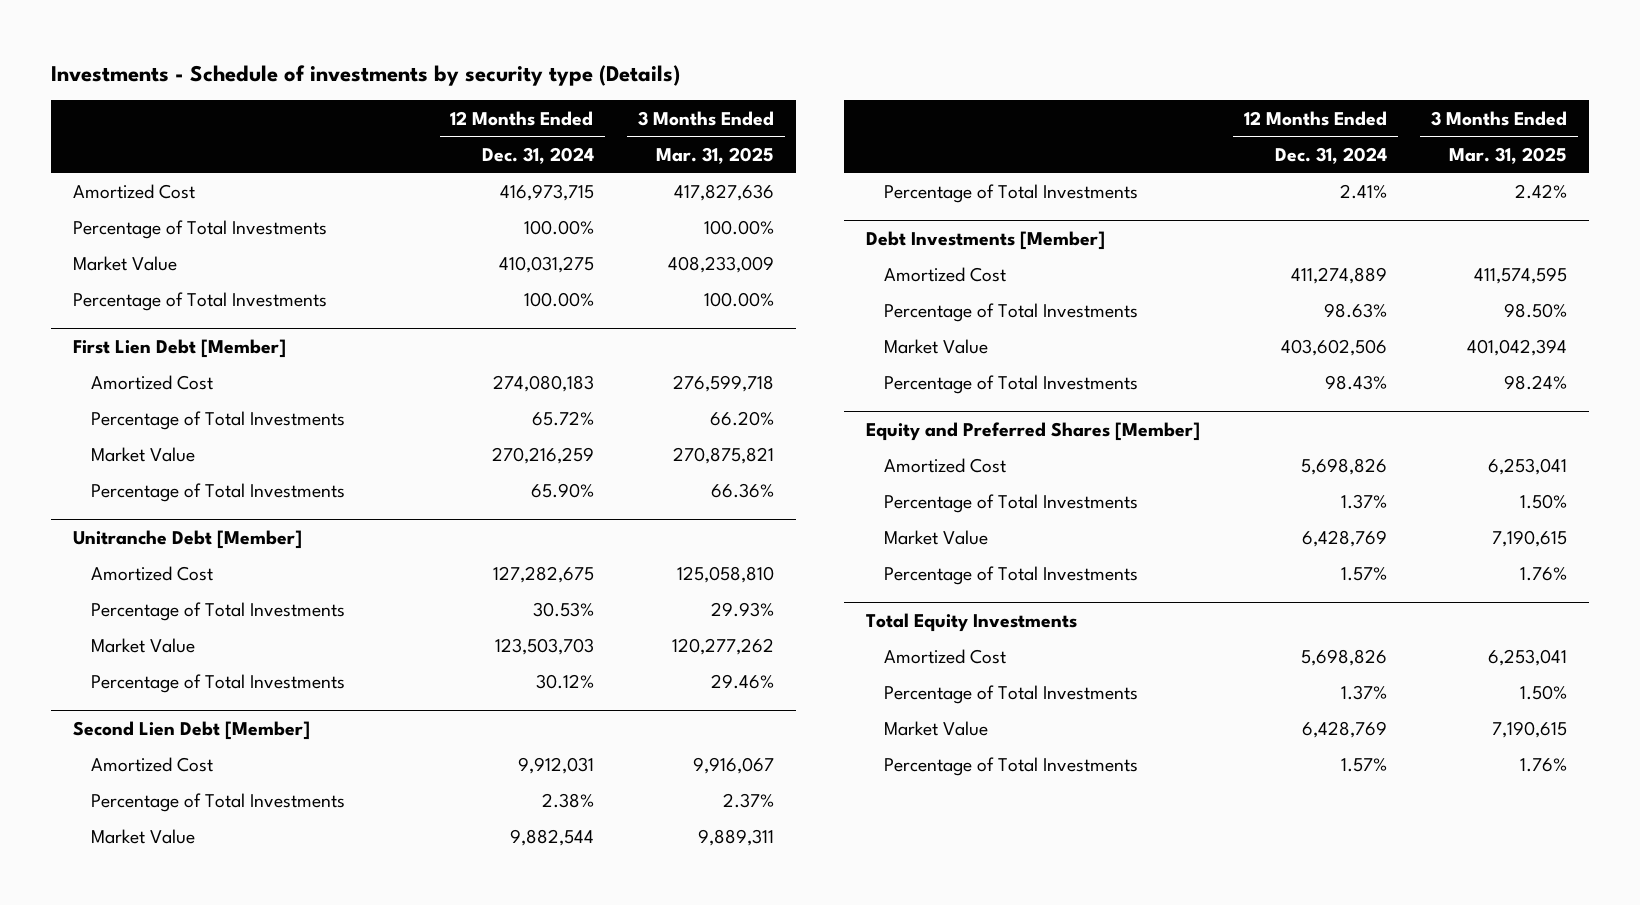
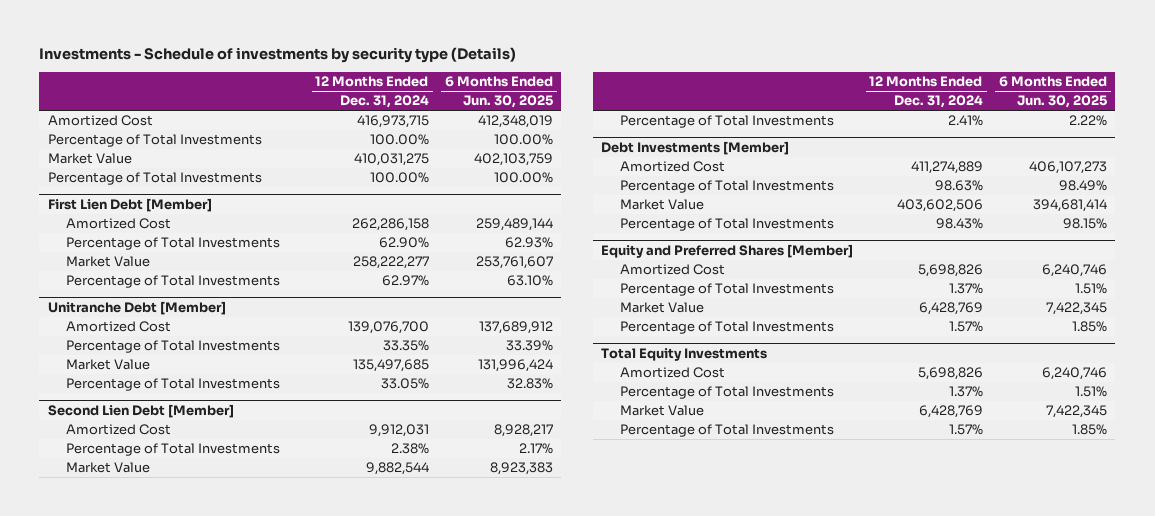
- | 12 Months Ended Dec. 31, 2024 | 3 Months Ended Mar. 31, 2025
+ | 12 Months Ended Dec. 31, 2024 | 6 Months Ended Jun. 30, 2025
@ First Lien Debt [Member]
- Amortized Cost | 274,080,183 | 276,599,718
- Percentage of Total Investments | 65.72% | 66.20%
- Market Value | 270,216,259 | 270,875,821
- Percentage of Total Investments | 65.90% | 66.36%
+ Amortized Cost | 262,286,158 | 259,489,144
+ Percentage of Total Investments | 62.90% | 62.93%
+ Market Value | 258,222,277 | 253,761,607
+ Percentage of Total Investments | 62.97% | 63.10%
@ Unitranche Debt [Member]
- Amortized Cost | 127,282,675 | 125,058,810
- Percentage of Total Investments | 30.53% | 29.93%
- Market Value | 123,503,703 | 120,277,262
- Percentage of Total Investments | 30.12% | 29.46%
+ Amortized Cost | 139,076,700 | 137,689,912
+ Percentage of Total Investments | 33.35% | 33.39%
+ Market Value | 135,497,685 | 131,996,424
+ Percentage of Total Investments | 33.05% | 32.83%

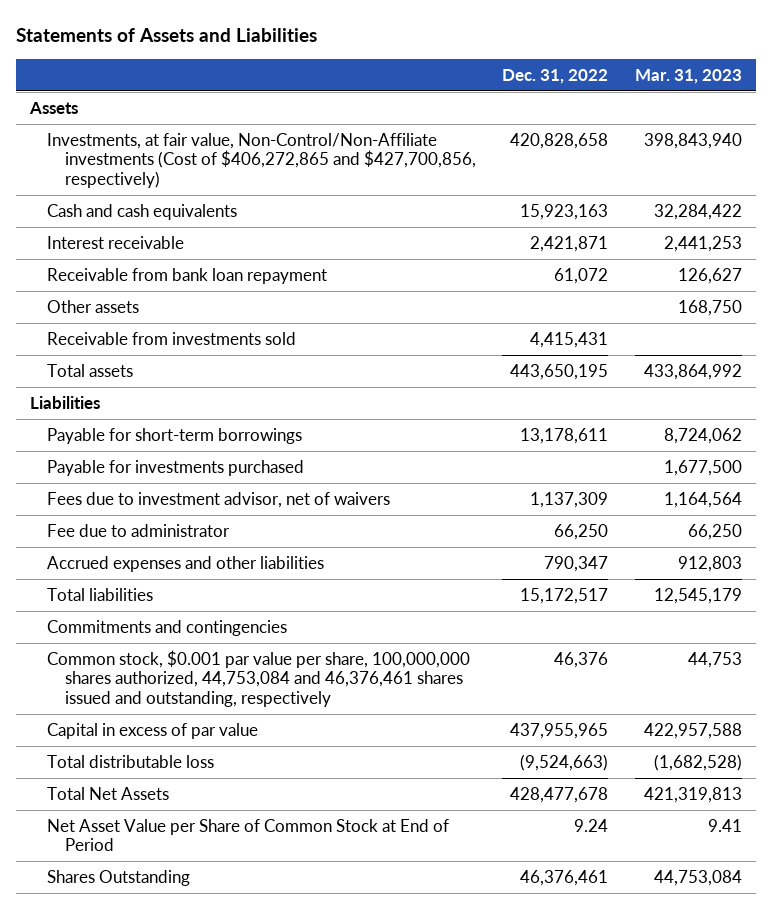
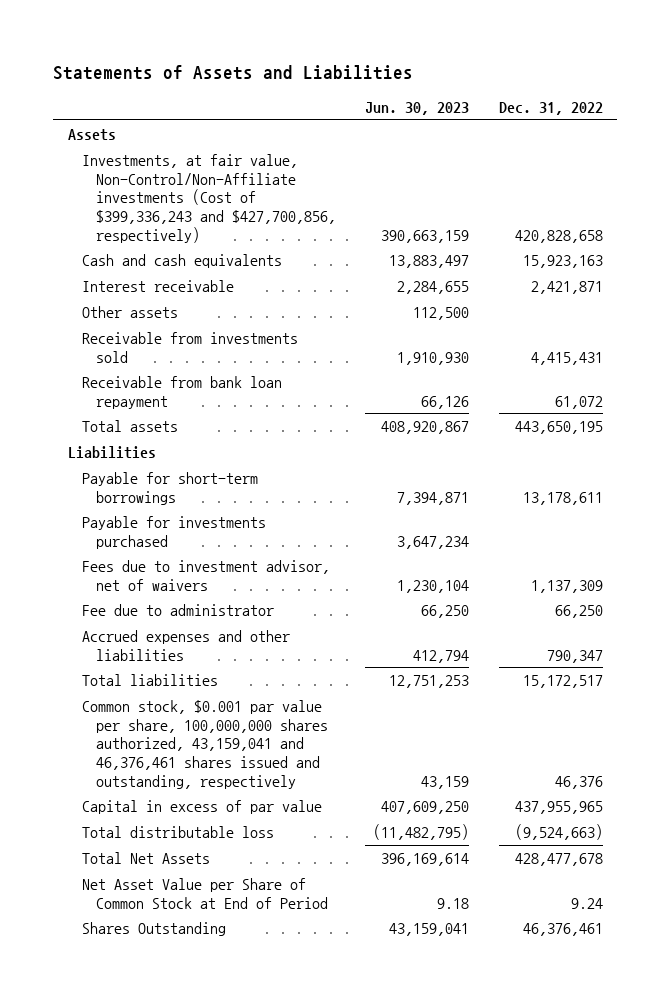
- | Dec. 31, 2022 | Mar. 31, 2023
+ | Jun. 30, 2023 | Dec. 31, 2022
- Investments, at fair value, Non-Control/Non-Affiliate investments (Cost of $406,272,865 and $427,700,856, respectively) | 420,828,658 | 398,843,940
+ Investments, at fair value, Non-Control/Non-Affiliate investments (Cost of $399,336,243 and $427,700,856, respectively) | 390,663,159 | 420,828,658
moved down: Receivable from bank loan repayment | 66,126 | 61,072
- Commitments and contingencies
- Common stock, $0.001 par value per share, 100,000,000 shares authorized, 44,753,084 and 46,376,461 shares issued and outstanding, respectively | 46,376 | 44,753
+ Common stock, $0.001 par value per share, 100,000,000 shares authorized, 43,159,041 and 46,376,461 shares issued and outstanding, respectively | 43,159 | 46,376

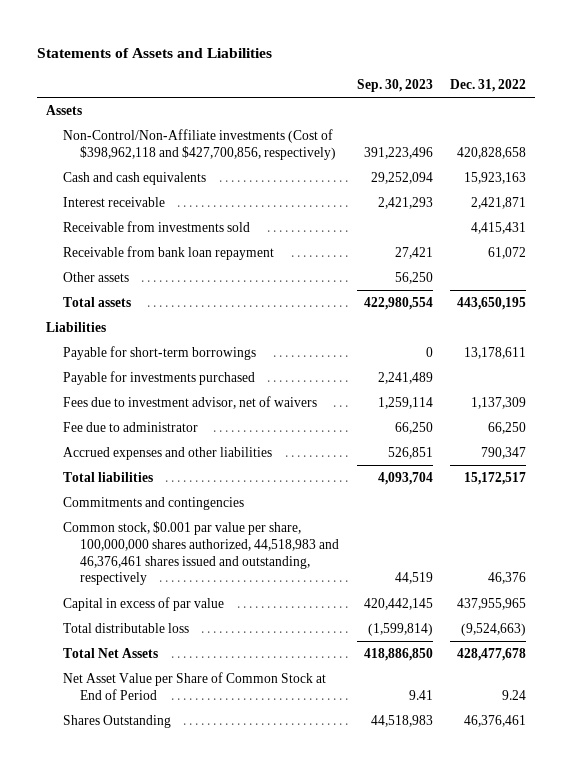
- | Jun. 30, 2023 | Dec. 31, 2022
+ | Sep. 30, 2023 | Dec. 31, 2022
- Investments, at fair value, Non-Control/Non-Affiliate investments (Cost of $399,336,243 and $427,700,856, respectively) | 390,663,159 | 420,828,658
+ Non-Control/Non-Affiliate investments (Cost of $398,962,118 and $427,700,856, respectively) | 391,223,496 | 420,828,658
moved down: Other assets | 56,250 |
- Common stock, $0.001 par value per share, 100,000,000 shares authorized, 43,159,041 and 46,376,461 shares issued and outstanding, respectively | 43,159 | 46,376
+ Commitments and contingencies
+ Common stock, $0.001 par value per share, 100,000,000 shares authorized, 44,518,983 and 46,376,461 shares issued and outstanding, respectively | 44,519 | 46,376

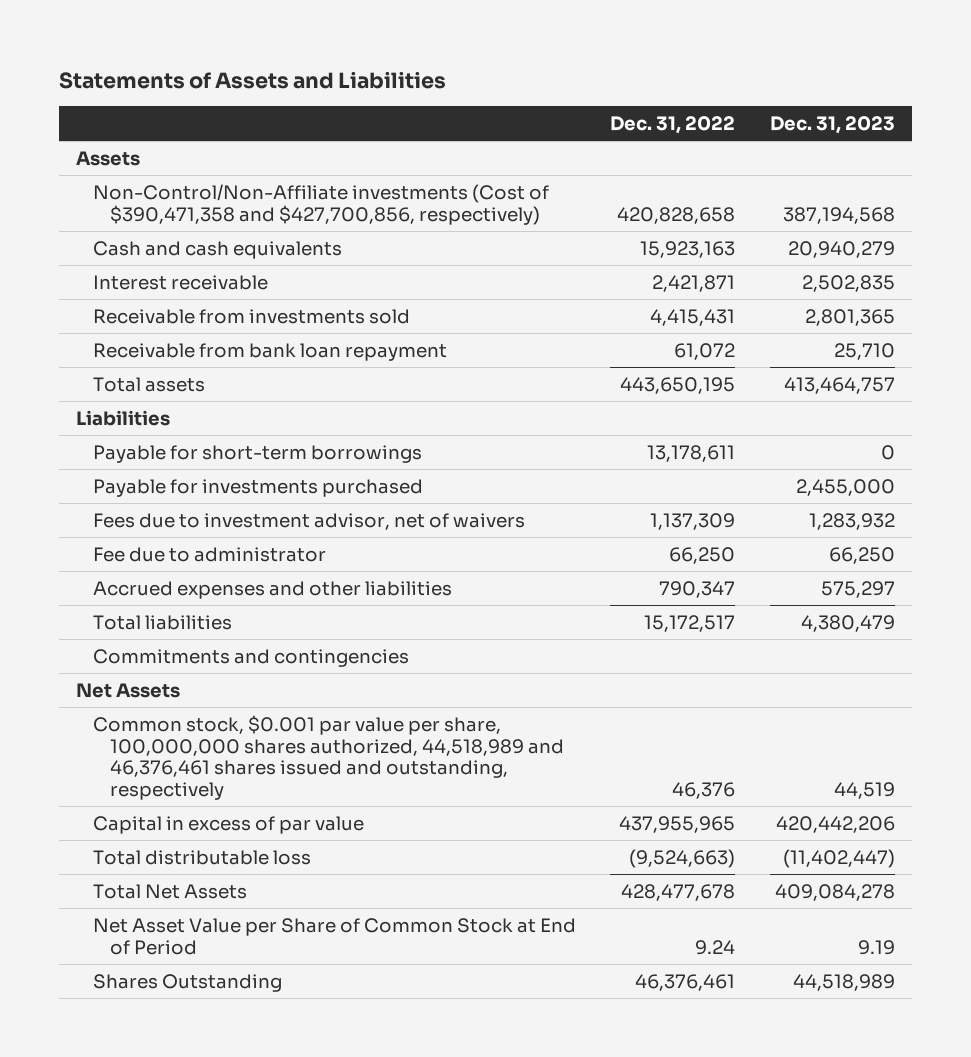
- | Sep. 30, 2023 | Dec. 31, 2022
+ | Dec. 31, 2022 | Dec. 31, 2023
- Non-Control/Non-Affiliate investments (Cost of $398,962,118 and $427,700,856, respectively) | 391,223,496 | 420,828,658
+ Non-Control/Non-Affiliate investments (Cost of $390,471,358 and $427,700,856, respectively) | 420,828,658 | 387,194,568
- Other assets | 56,250 |
- Common stock, $0.001 par value per share, 100,000,000 shares authorized, 44,518,983 and 46,376,461 shares issued and outstanding, respectively | 44,519 | 46,376
+ Net Assets
+ Common stock, $0.001 par value per share, 100,000,000 shares authorized, 44,518,989 and 46,376,461 shares issued and outstanding, respectively | 46,376 | 44,519

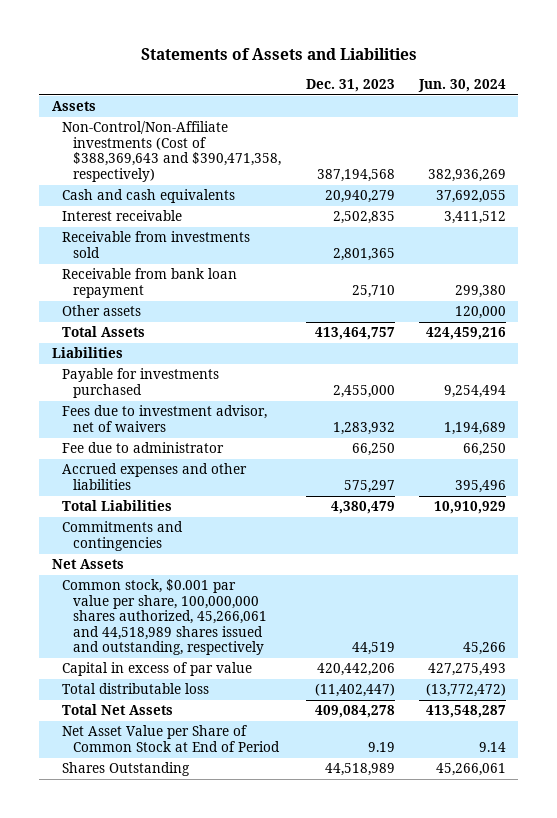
- | Dec. 31, 2022 | Dec. 31, 2023
+ | Dec. 31, 2023 | Jun. 30, 2024
- Non-Control/Non-Affiliate investments (Cost of $390,471,358 and $427,700,856, respectively) | 420,828,658 | 387,194,568
+ Non-Control/Non-Affiliate investments (Cost of $388,369,643 and $390,471,358, respectively) | 387,194,568 | 382,936,269
- Total assets | 443,650,195 | 413,464,757
+ Other assets | | 120,000
+ Total Assets | 413,464,757 | 424,459,216
- Payable for short-term borrowings | 13,178,611 | 0
- Total liabilities | 15,172,517 | 4,380,479
+ Total Liabilities | 4,380,479 | 10,910,929
- Common stock, $0.001 par value per share, 100,000,000 shares authorized, 44,518,989 and 46,376,461 shares issued and outstanding, respectively | 46,376 | 44,519
+ Common stock, $0.001 par value per share, 100,000,000 shares authorized, 45,266,061 and 44,518,989 shares issued and outstanding, respectively | 44,519 | 45,266

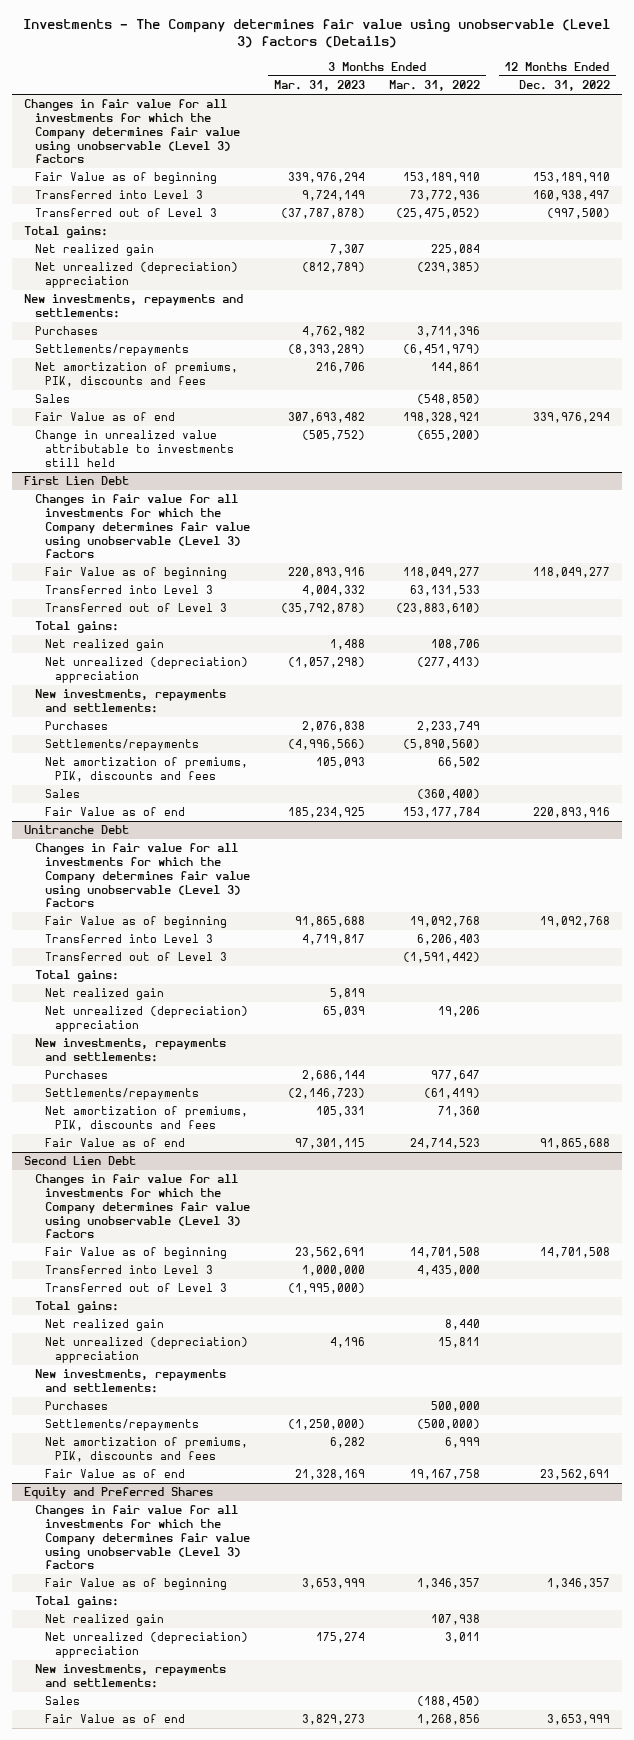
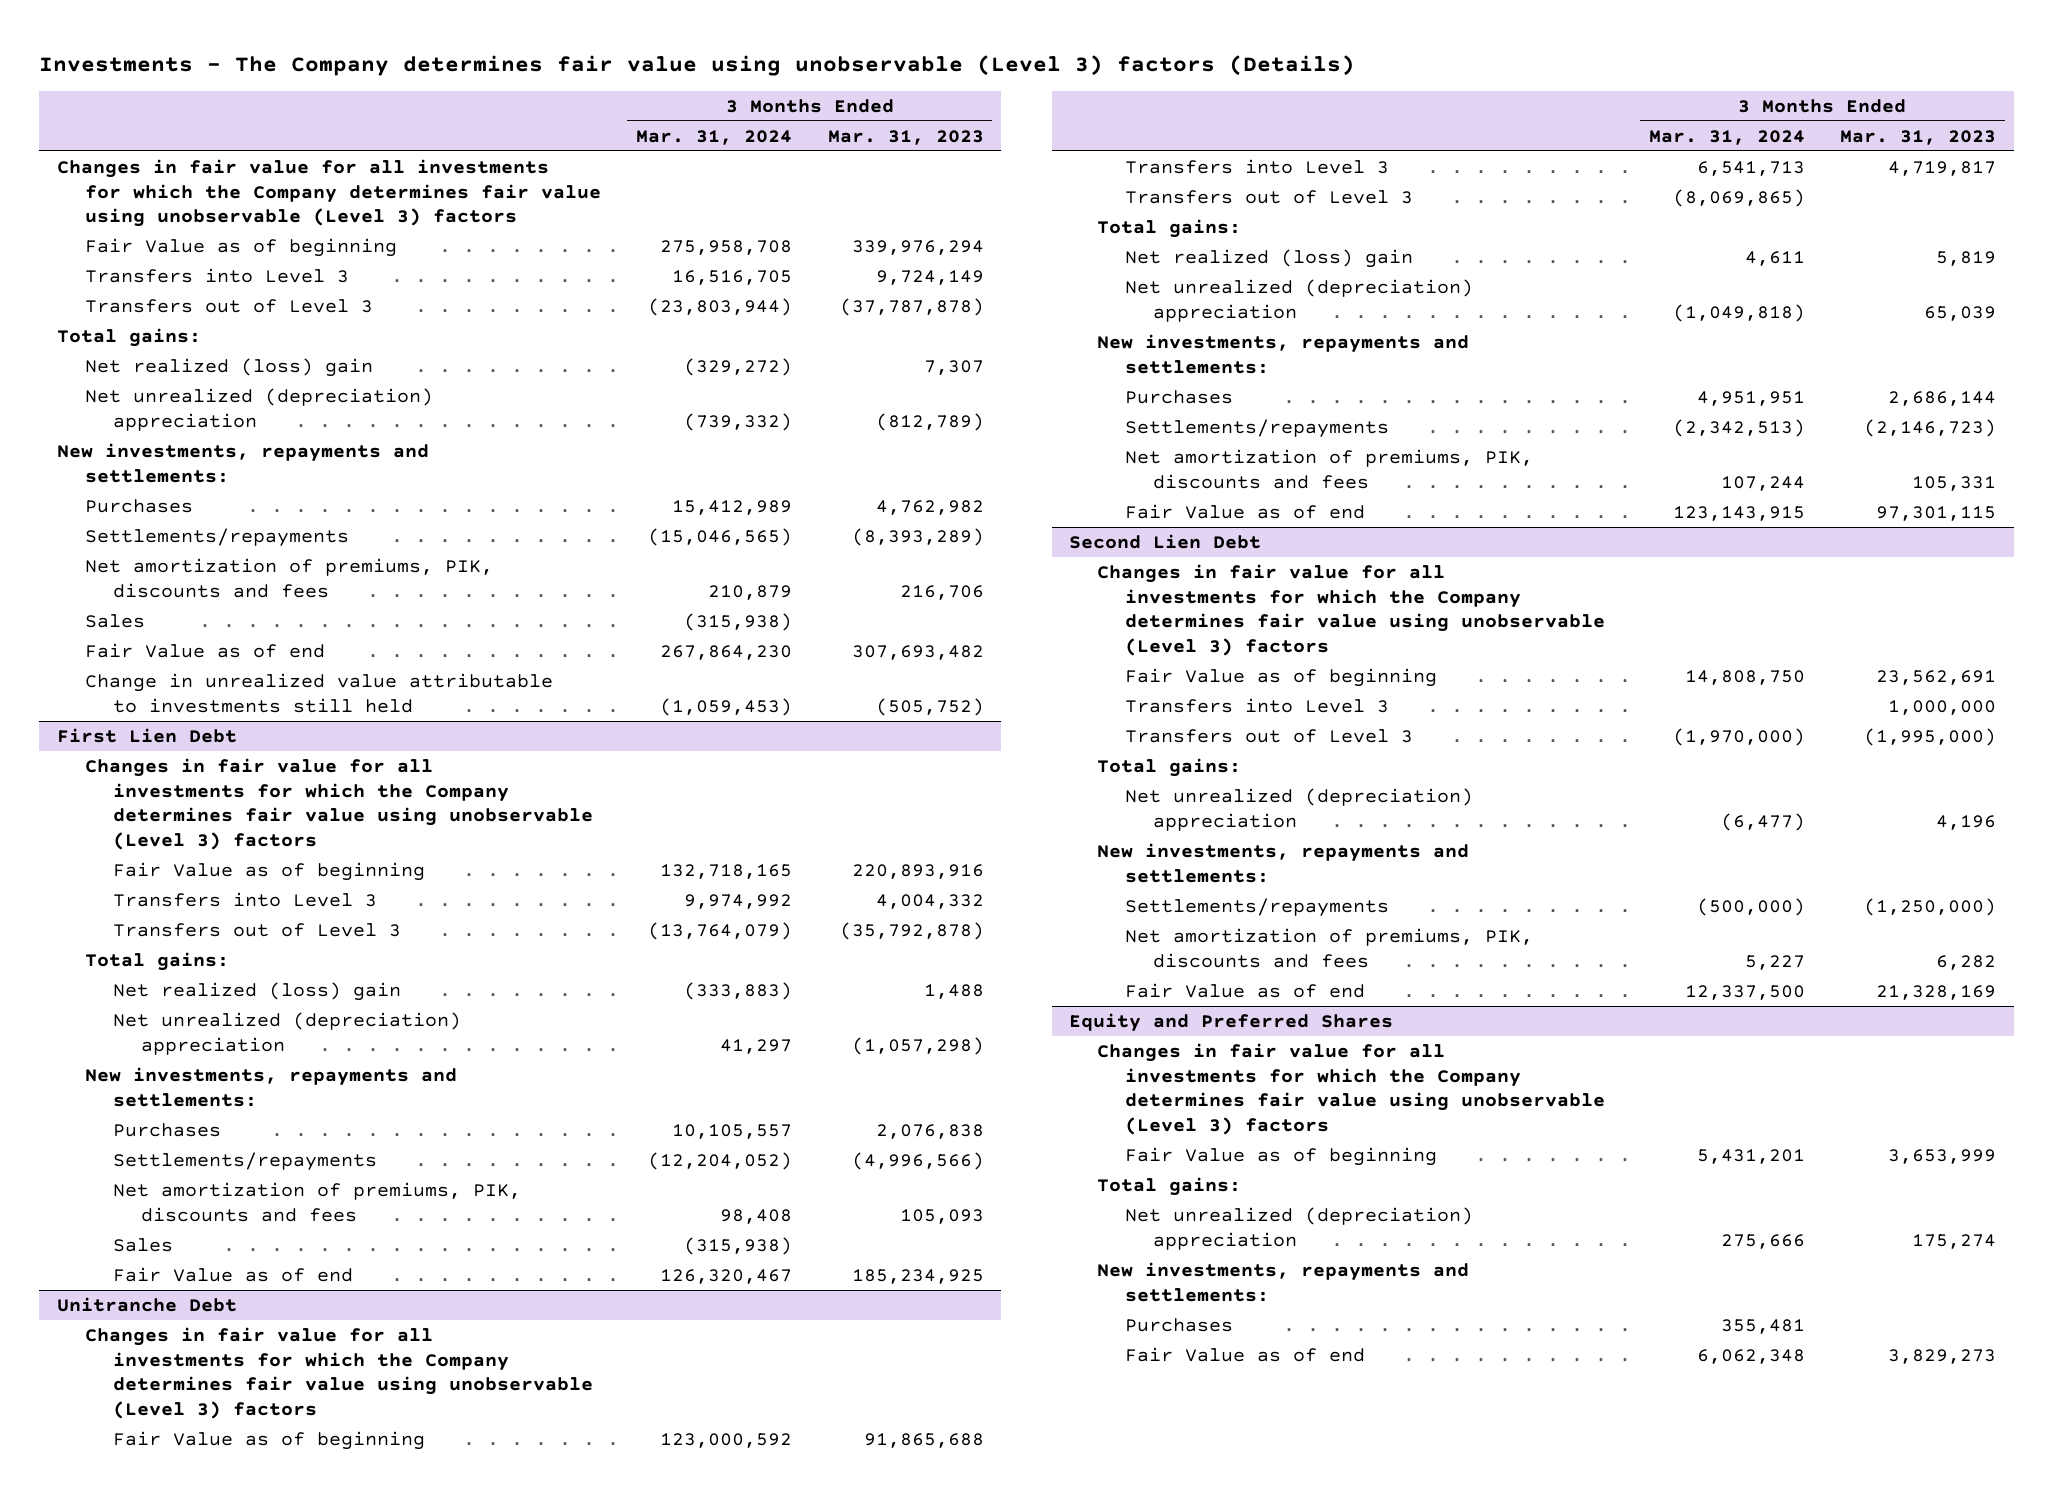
- | 3 Months Ended Mar. 31, 2023 | 3 Months Ended Mar. 31, 2022 | 12 Months Ended Dec. 31, 2022
+ | 3 Months Ended Mar. 31, 2024 | 3 Months Ended Mar. 31, 2023
- Transferred into Level 3 | 9,724,149 | 73,772,936 | 160,938,497
- Transferred out of Level 3 | (37,787,878) | (25,475,052) | (997,500)
+ Transfers into Level 3 | 16,516,705 | 9,724,149
+ Transfers out of Level 3 | (23,803,944) | (37,787,878)
- Net realized gain | 7,307 | 225,084 |
+ Net realized (loss) gain | (329,272) | 7,307
@ First Lien Debt
- Transferred into Level 3 | 4,004,332 | 63,131,533 |
- Transferred out of Level 3 | (35,792,878) | (23,883,610) |
+ Transfers into Level 3 | 9,974,992 | 4,004,332
+ Transfers out of Level 3 | (13,764,079) | (35,792,878)
- Net realized gain | 1,488 | 108,706 |
+ Net realized (loss) gain | (333,883) | 1,488
@ Unitranche Debt
- Transferred into Level 3 | 4,719,817 | 6,206,403 |
- Transferred out of Level 3 | | (1,591,442) |
+ Transfers into Level 3 | 6,541,713 | 4,719,817
+ Transfers out of Level 3 | (8,069,865) |
- Net realized gain | 5,819 | |
+ Net realized (loss) gain | 4,611 | 5,819
@ Second Lien Debt
- Transferred into Level 3 | 1,000,000 | 4,435,000 |
- Transferred out of Level 3 | (1,995,000) | |
+ Transfers into Level 3 | | 1,000,000
+ Transfers out of Level 3 | (1,970,000) | (1,995,000)
- Net realized gain | | 8,440 |
- Purchases | | 500,000 |
@ Equity and Preferred Shares
- Net realized gain | | 107,938 |
- Sales | | (188,450) |
+ Purchases | 355,481 |

